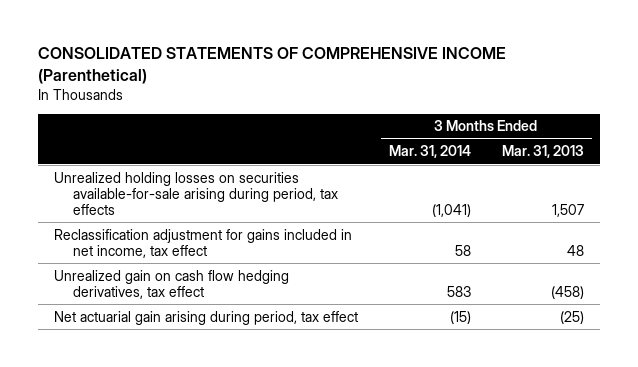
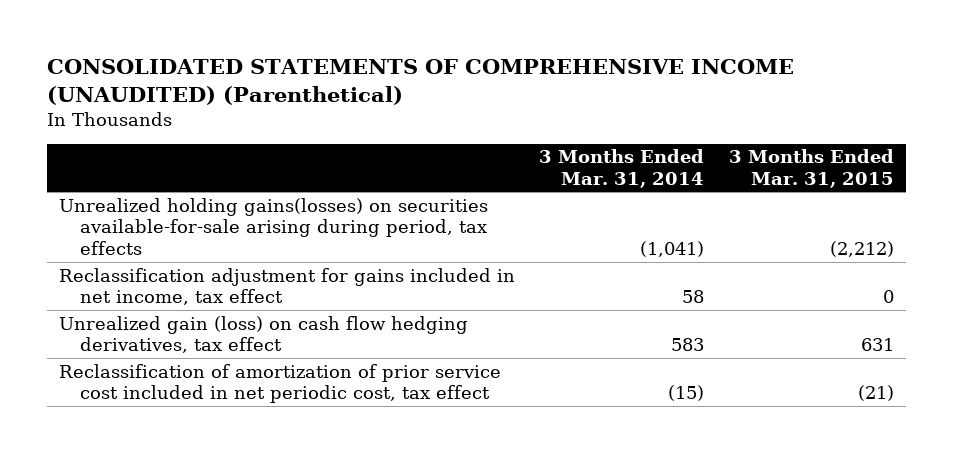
- CONSOLIDATED STATEMENTS OF COMPREHENSIVE INCOME (Parenthetical)
+ CONSOLIDATED STATEMENTS OF COMPREHENSIVE INCOME (UNAUDITED) (Parenthetical)
- | 3 Months Ended Mar. 31, 2014 | 3 Months Ended Mar. 31, 2013
+ | 3 Months Ended Mar. 31, 2014 | 3 Months Ended Mar. 31, 2015
- Unrealized holding losses on securities available-for-sale arising during period, tax effects | (1,041) | 1,507
+ Unrealized holding gains(losses) on securities available-for-sale arising during period, tax effects | (1,041) | (2,212)
- Unrealized gain on cash flow hedging derivatives, tax effect | 583 | (458)
- Net actuarial gain arising during period, tax effect | (15) | (25)
+ Unrealized gain (loss) on cash flow hedging derivatives, tax effect | 583 | 631
+ Reclassification of amortization of prior service cost included in net periodic cost, tax effect | (15) | (21)

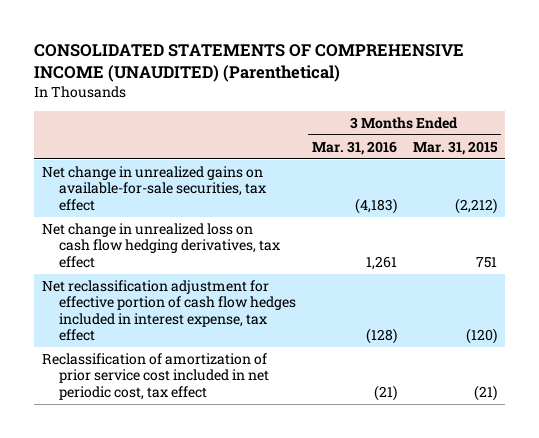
- | 3 Months Ended Mar. 31, 2014 | 3 Months Ended Mar. 31, 2015
+ | 3 Months Ended Mar. 31, 2016 | 3 Months Ended Mar. 31, 2015
- Unrealized holding gains(losses) on securities available-for-sale arising during period, tax effects | (1,041) | (2,212)
- Reclassification adjustment for gains included in net income, tax effect | 58 | 0
- Unrealized gain (loss) on cash flow hedging derivatives, tax effect | 583 | 631
+ Net change in unrealized gains on available-for-sale securities, tax effect | (4,183) | (2,212)
+ Net change in unrealized loss on cash flow hedging derivatives, tax effect | 1,261 | 751
+ Net reclassification adjustment for effective portion of cash flow hedges included in interest expense, tax effect | (128) | (120)

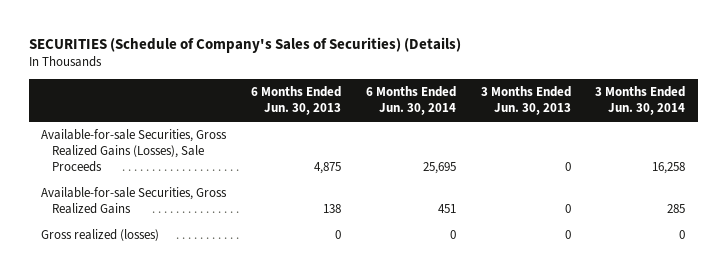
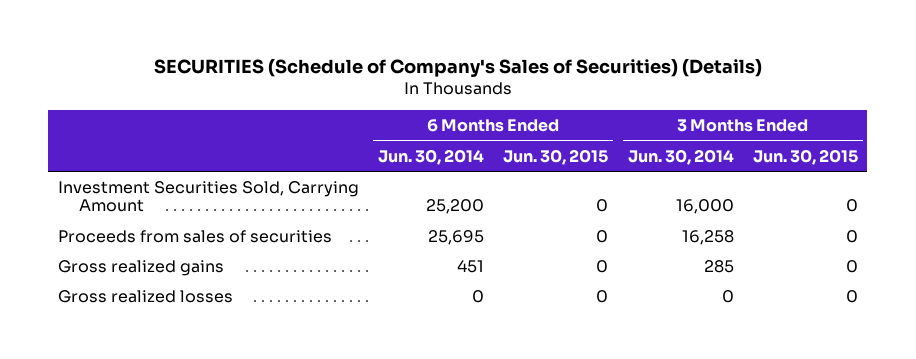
- | 6 Months Ended Jun. 30, 2013 | 6 Months Ended Jun. 30, 2014 | 3 Months Ended Jun. 30, 2013 | 3 Months Ended Jun. 30, 2014
+ | 6 Months Ended Jun. 30, 2014 | 6 Months Ended Jun. 30, 2015 | 3 Months Ended Jun. 30, 2014 | 3 Months Ended Jun. 30, 2015
- Available-for-sale Securities, Gross Realized Gains (Losses), Sale Proceeds | 4,875 | 25,695 | 0 | 16,258
- Available-for-sale Securities, Gross Realized Gains | 138 | 451 | 0 | 285
- Gross realized (losses) | 0 | 0 | 0 | 0
+ Investment Securities Sold, Carrying Amount | 25,200 | 0 | 16,000 | 0
+ Proceeds from sales of securities | 25,695 | 0 | 16,258 | 0
+ Gross realized gains | 451 | 0 | 285 | 0
+ Gross realized losses | 0 | 0 | 0 | 0

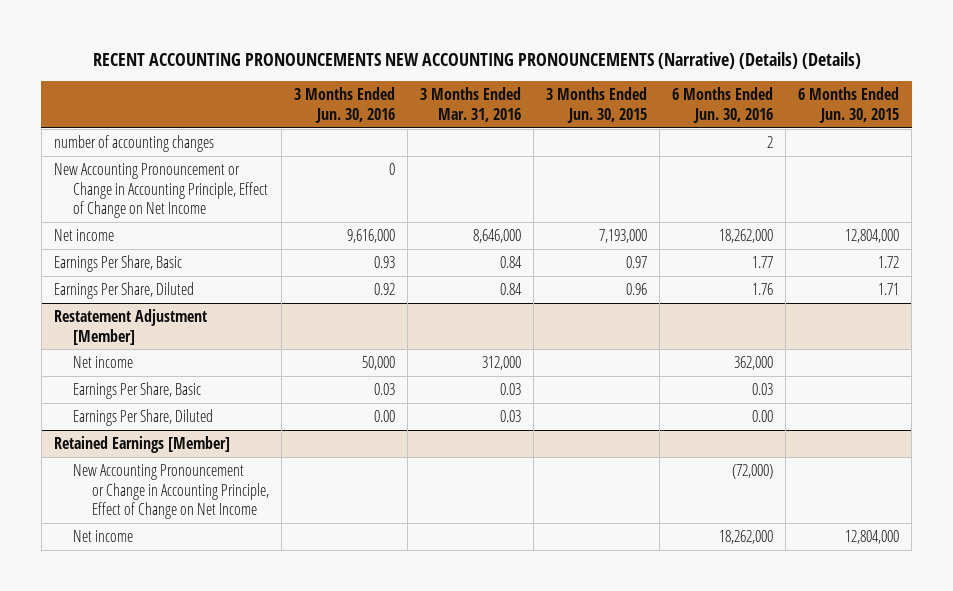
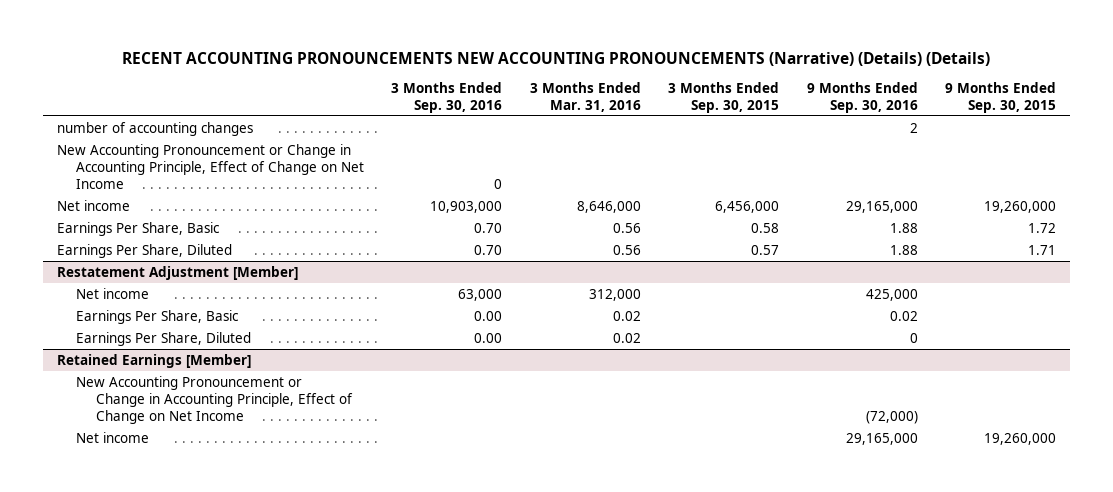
- | 3 Months Ended Jun. 30, 2016 | 3 Months Ended Mar. 31, 2016 | 3 Months Ended Jun. 30, 2015 | 6 Months Ended Jun. 30, 2016 | 6 Months Ended Jun. 30, 2015
+ | 3 Months Ended Sep. 30, 2016 | 3 Months Ended Mar. 31, 2016 | 3 Months Ended Sep. 30, 2015 | 9 Months Ended Sep. 30, 2016 | 9 Months Ended Sep. 30, 2015
- Earnings Per Share, Basic | 0.93 | 0.84 | 0.97 | 1.77 | 1.72
- Earnings Per Share, Diluted | 0.92 | 0.84 | 0.96 | 1.76 | 1.71
+ Earnings Per Share, Basic | 0.70 | 0.56 | 0.58 | 1.88 | 1.72
+ Earnings Per Share, Diluted | 0.70 | 0.56 | 0.57 | 1.88 | 1.71
@ Restatement Adjustment [Member]
- Earnings Per Share, Basic | 0.03 | 0.03 | | 0.03 |
- Earnings Per Share, Diluted | 0.00 | 0.03 | | 0.00 |
+ Earnings Per Share, Basic | 0.00 | 0.02 | | 0.02 |
+ Earnings Per Share, Diluted | 0.00 | 0.02 | | 0 |

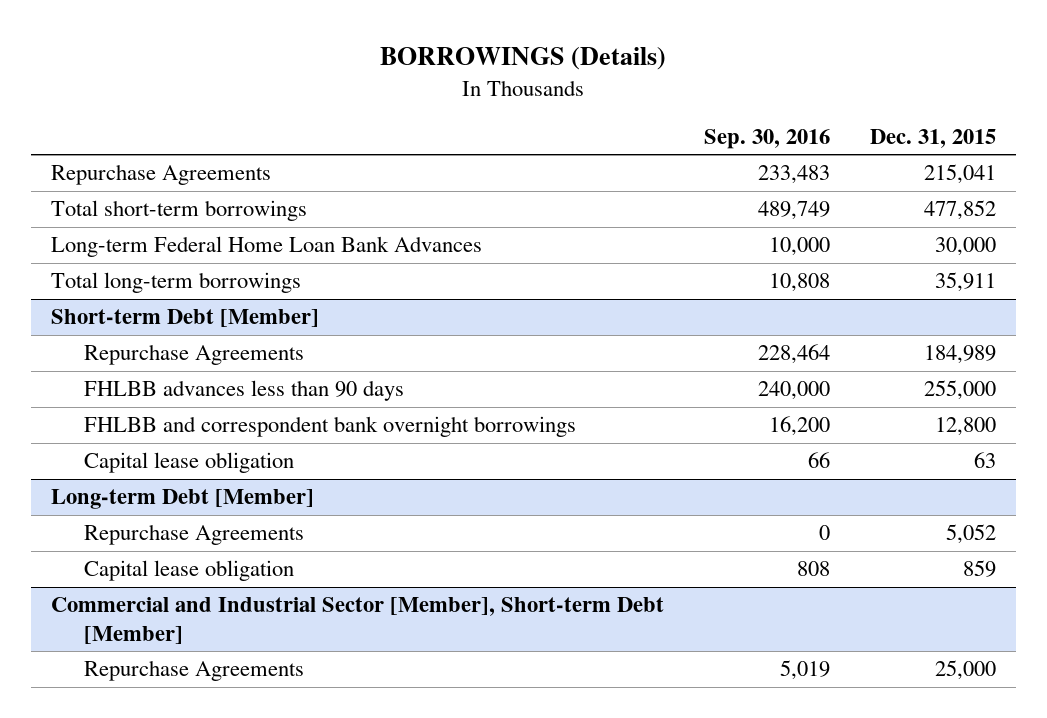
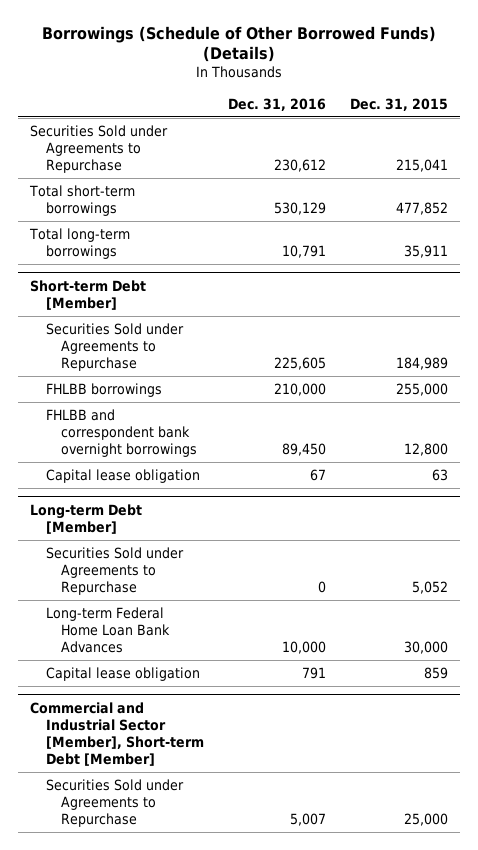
- BORROWINGS (Details)
+ Borrowings (Schedule of Other Borrowed Funds) (Details)
- | Sep. 30, 2016 | Dec. 31, 2015
+ | Dec. 31, 2016 | Dec. 31, 2015
- Repurchase Agreements | 233,483 | 215,041
+ Securities Sold under Agreements to Repurchase | 230,612 | 215,041
- Long-term Federal Home Loan Bank Advances | 10,000 | 30,000
@ Short-term Debt [Member]
- Repurchase Agreements | 228,464 | 184,989
- FHLBB advances less than 90 days | 240,000 | 255,000
+ Securities Sold under Agreements to Repurchase | 225,605 | 184,989
+ FHLBB borrowings | 210,000 | 255,000
@ Long-term Debt [Member]
- Repurchase Agreements | 0 | 5,052
+ Securities Sold under Agreements to Repurchase | 0 | 5,052
+ Long-term Federal Home Loan Bank Advances | 10,000 | 30,000
@ Commercial and Industrial Sector [Member], Short-term Debt [Member]
- Repurchase Agreements | 5,019 | 25,000
+ Securities Sold under Agreements to Repurchase | 5,007 | 25,000

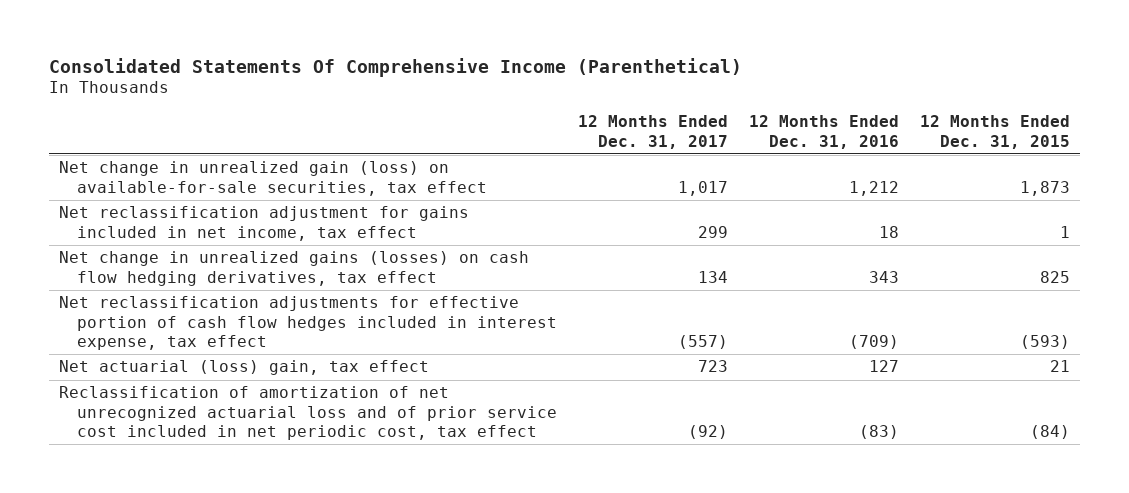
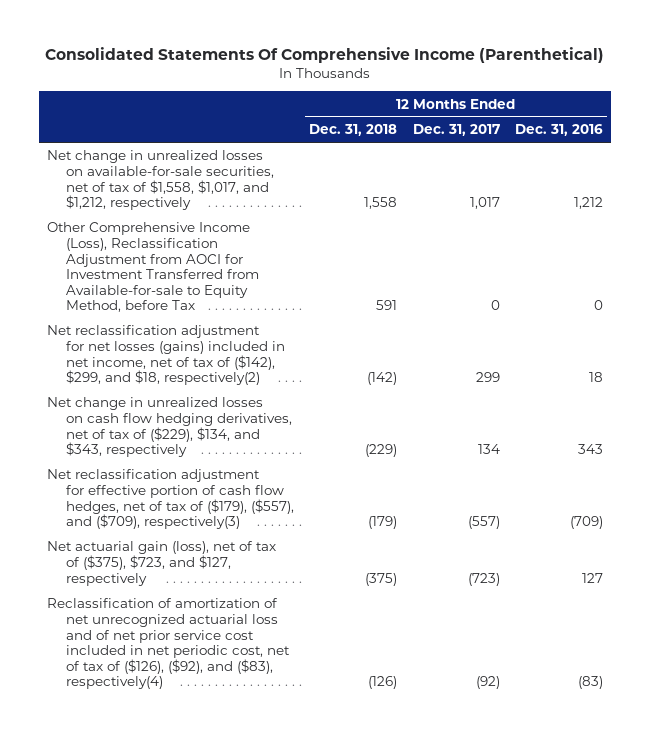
- | 12 Months Ended Dec. 31, 2017 | 12 Months Ended Dec. 31, 2016 | 12 Months Ended Dec. 31, 2015
+ | 12 Months Ended Dec. 31, 2018 | 12 Months Ended Dec. 31, 2017 | 12 Months Ended Dec. 31, 2016
- Net change in unrealized gain (loss) on available-for-sale securities, tax effect | 1,017 | 1,212 | 1,873
- Net reclassification adjustment for gains included in net income, tax effect | 299 | 18 | 1
- Net change in unrealized gains (losses) on cash flow hedging derivatives, tax effect | 134 | 343 | 825
- Net reclassification adjustments for effective portion of cash flow hedges included in interest expense, tax effect | (557) | (709) | (593)
- Net actuarial (loss) gain, tax effect | 723 | 127 | 21
- Reclassification of amortization of net unrecognized actuarial loss and of prior service cost included in net periodic cost, tax effect | (92) | (83) | (84)
+ Net change in unrealized losses on available-for-sale securities, net of tax of $1,558, $1,017, and $1,212, respectively | 1,558 | 1,017 | 1,212
+ Other Comprehensive Income (Loss), Reclassification Adjustment from AOCI for Investment Transferred from Available-for-sale to Equity Method, before Tax | 591 | 0 | 0
+ Net reclassification adjustment for net losses (gains) included in net income, net of tax of ($142), $299, and $18, respectively(2) | (142) | 299 | 18
+ Net change in unrealized losses on cash flow hedging derivatives, net of tax of ($229), $134, and $343, respectively | (229) | 134 | 343
+ Net reclassification adjustment for effective portion of cash flow hedges, net of tax of ($179), ($557), and ($709), respectively(3) | (179) | (557) | (709)
+ Net actuarial gain (loss), net of tax of ($375), $723, and $127, respectively | (375) | (723) | 127
+ Reclassification of amortization of net unrecognized actuarial loss and of net prior service cost included in net periodic cost, net of tax of ($126), ($92), and ($83), respectively(4) | (126) | (92) | (83)

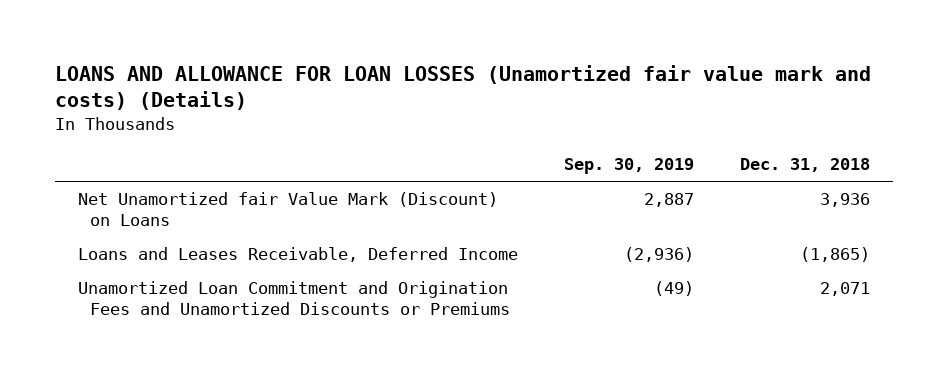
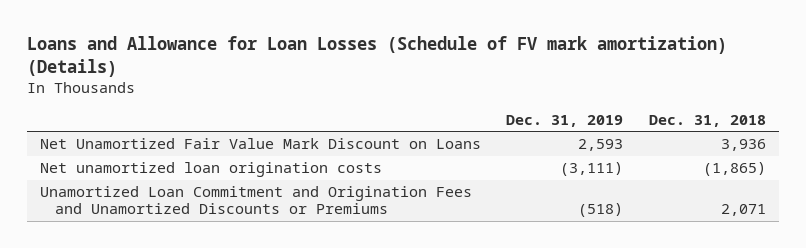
- LOANS AND ALLOWANCE FOR LOAN LOSSES (Unamortized fair value mark and costs) (Details)
+ Loans and Allowance for Loan Losses (Schedule of FV mark amortization) (Details)
- | Sep. 30, 2019 | Dec. 31, 2018
+ | Dec. 31, 2019 | Dec. 31, 2018
- Net Unamortized fair Value Mark (Discount) on Loans | 2,887 | 3,936
- Loans and Leases Receivable, Deferred Income | (2,936) | (1,865)
+ Net Unamortized Fair Value Mark Discount on Loans | 2,593 | 3,936
+ Net unamortized loan origination costs | (3,111) | (1,865)

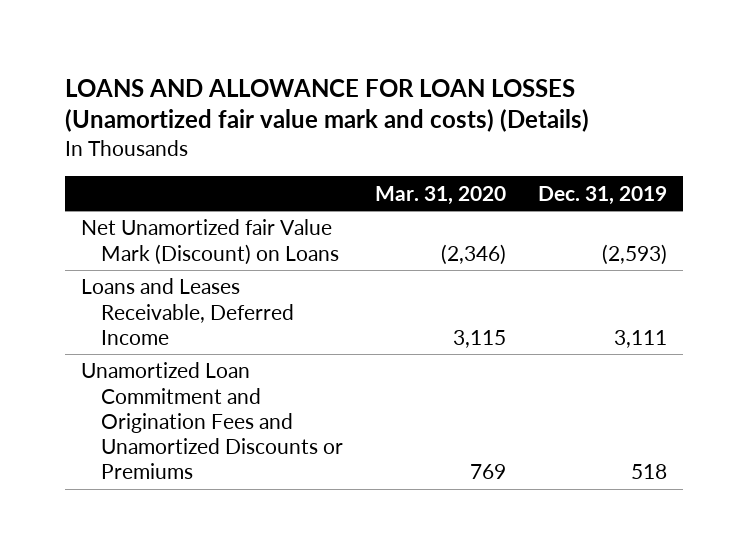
- Loans and Allowance for Loan Losses (Schedule of FV mark amortization) (Details)
+ LOANS AND ALLOWANCE FOR LOAN LOSSES (Unamortized fair value mark and costs) (Details)
- | Dec. 31, 2019 | Dec. 31, 2018
+ | Mar. 31, 2020 | Dec. 31, 2019
- Net Unamortized Fair Value Mark Discount on Loans | 2,593 | 3,936
- Net unamortized loan origination costs | (3,111) | (1,865)
- Unamortized Loan Commitment and Origination Fees and Unamortized Discounts or Premiums | (518) | 2,071
+ Net Unamortized fair Value Mark (Discount) on Loans | (2,346) | (2,593)
+ Loans and Leases Receivable, Deferred Income | 3,115 | 3,111
+ Unamortized Loan Commitment and Origination Fees and Unamortized Discounts or Premiums | 769 | 518

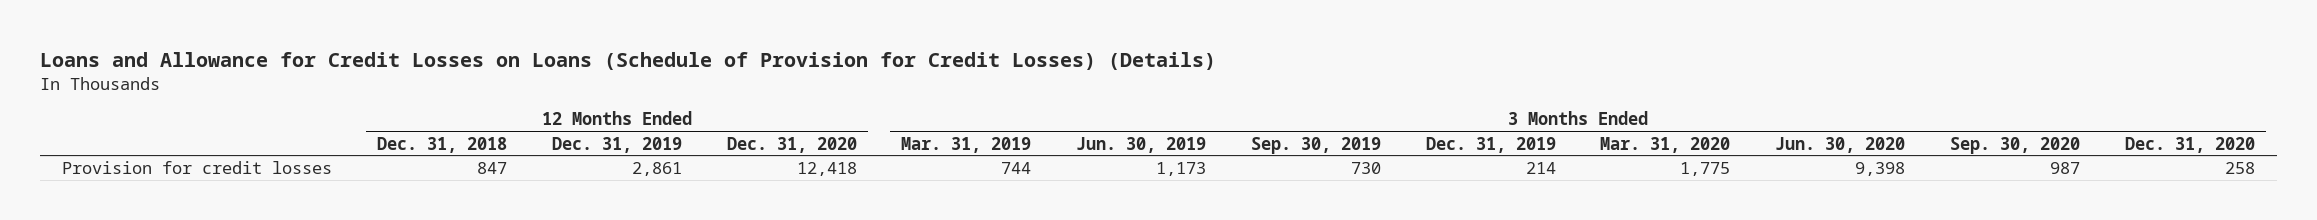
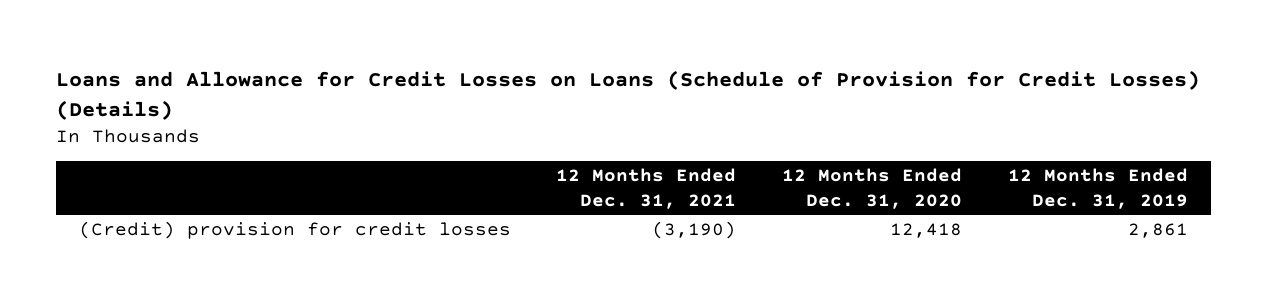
- | 12 Months Ended Dec. 31, 2018 | 12 Months Ended Dec. 31, 2019 | 12 Months Ended Dec. 31, 2020 | 3 Months Ended Mar. 31, 2019 | 3 Months Ended Jun. 30, 2019 | 3 Months Ended Sep. 30, 2019 | 3 Months Ended Dec. 31, 2019 | 3 Months Ended Mar. 31, 2020 | 3 Months Ended Jun. 30, 2020 | 3 Months Ended Sep. 30, 2020 | 3 Months Ended Dec. 31, 2020
+ | 12 Months Ended Dec. 31, 2021 | 12 Months Ended Dec. 31, 2020 | 12 Months Ended Dec. 31, 2019
- Provision for credit losses | 847 | 2,861 | 12,418 | 744 | 1,173 | 730 | 214 | 1,775 | 9,398 | 987 | 258
+ (Credit) provision for credit losses | (3,190) | 12,418 | 2,861

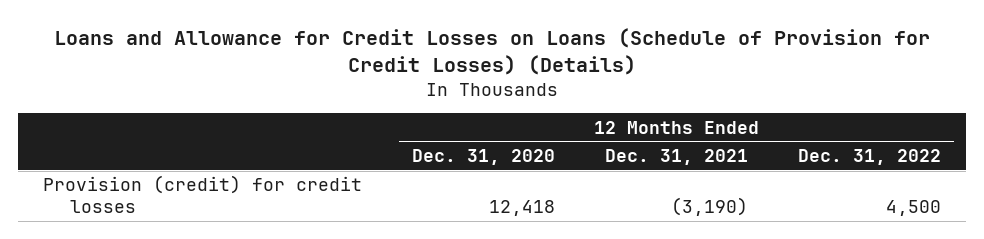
- | 12 Months Ended Dec. 31, 2021 | 12 Months Ended Dec. 31, 2020 | 12 Months Ended Dec. 31, 2019
+ | 12 Months Ended Dec. 31, 2020 | 12 Months Ended Dec. 31, 2021 | 12 Months Ended Dec. 31, 2022
- (Credit) provision for credit losses | (3,190) | 12,418 | 2,861
+ Provision (credit) for credit losses | 12,418 | (3,190) | 4,500

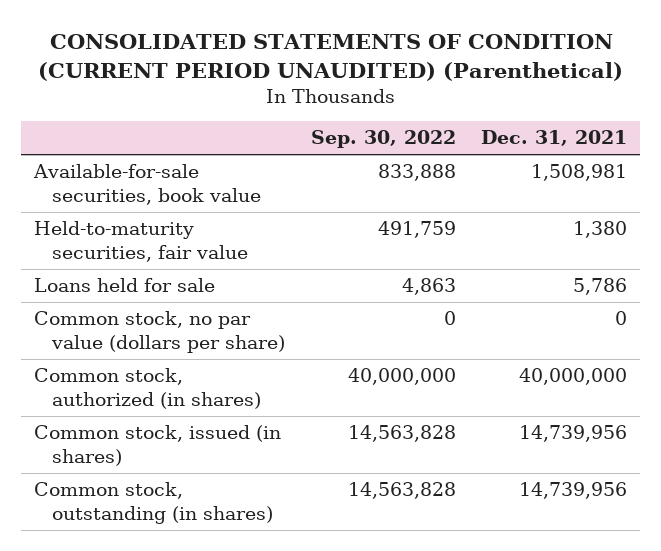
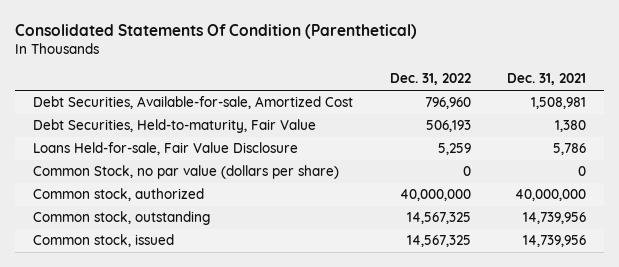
- CONSOLIDATED STATEMENTS OF CONDITION (CURRENT PERIOD UNAUDITED) (Parenthetical)
+ Consolidated Statements Of Condition (Parenthetical)
- | Sep. 30, 2022 | Dec. 31, 2021
+ | Dec. 31, 2022 | Dec. 31, 2021
- Available-for-sale securities, book value | 833,888 | 1,508,981
- Held-to-maturity securities, fair value | 491,759 | 1,380
- Loans held for sale | 4,863 | 5,786
- Common stock, no par value (dollars per share) | 0 | 0
- Common stock, authorized (in shares) | 40,000,000 | 40,000,000
- Common stock, issued (in shares) | 14,563,828 | 14,739,956
- Common stock, outstanding (in shares) | 14,563,828 | 14,739,956
+ Debt Securities, Available-for-sale, Amortized Cost | 796,960 | 1,508,981
+ Debt Securities, Held-to-maturity, Fair Value | 506,193 | 1,380
+ Loans Held-for-sale, Fair Value Disclosure | 5,259 | 5,786
+ Common Stock, no par value (dollars per share) | 0 | 0
+ Common stock, authorized | 40,000,000 | 40,000,000
+ Common stock, outstanding | 14,567,325 | 14,739,956
+ Common stock, issued | 14,567,325 | 14,739,956

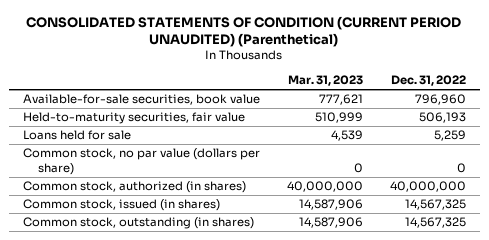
- Consolidated Statements Of Condition (Parenthetical)
+ CONSOLIDATED STATEMENTS OF CONDITION (CURRENT PERIOD UNAUDITED) (Parenthetical)
- | Dec. 31, 2022 | Dec. 31, 2021
+ | Mar. 31, 2023 | Dec. 31, 2022
- Debt Securities, Available-for-sale, Amortized Cost | 796,960 | 1,508,981
- Debt Securities, Held-to-maturity, Fair Value | 506,193 | 1,380
- Loans Held-for-sale, Fair Value Disclosure | 5,259 | 5,786
- Common Stock, no par value (dollars per share) | 0 | 0
- Common stock, authorized | 40,000,000 | 40,000,000
- Common stock, outstanding | 14,567,325 | 14,739,956
- Common stock, issued | 14,567,325 | 14,739,956
+ Available-for-sale securities, book value | 777,621 | 796,960
+ Held-to-maturity securities, fair value | 510,999 | 506,193
+ Loans held for sale | 4,539 | 5,259
+ Common stock, no par value (dollars per share) | 0 | 0
+ Common stock, authorized (in shares) | 40,000,000 | 40,000,000
+ Common stock, issued (in shares) | 14,587,906 | 14,567,325
+ Common stock, outstanding (in shares) | 14,587,906 | 14,567,325

